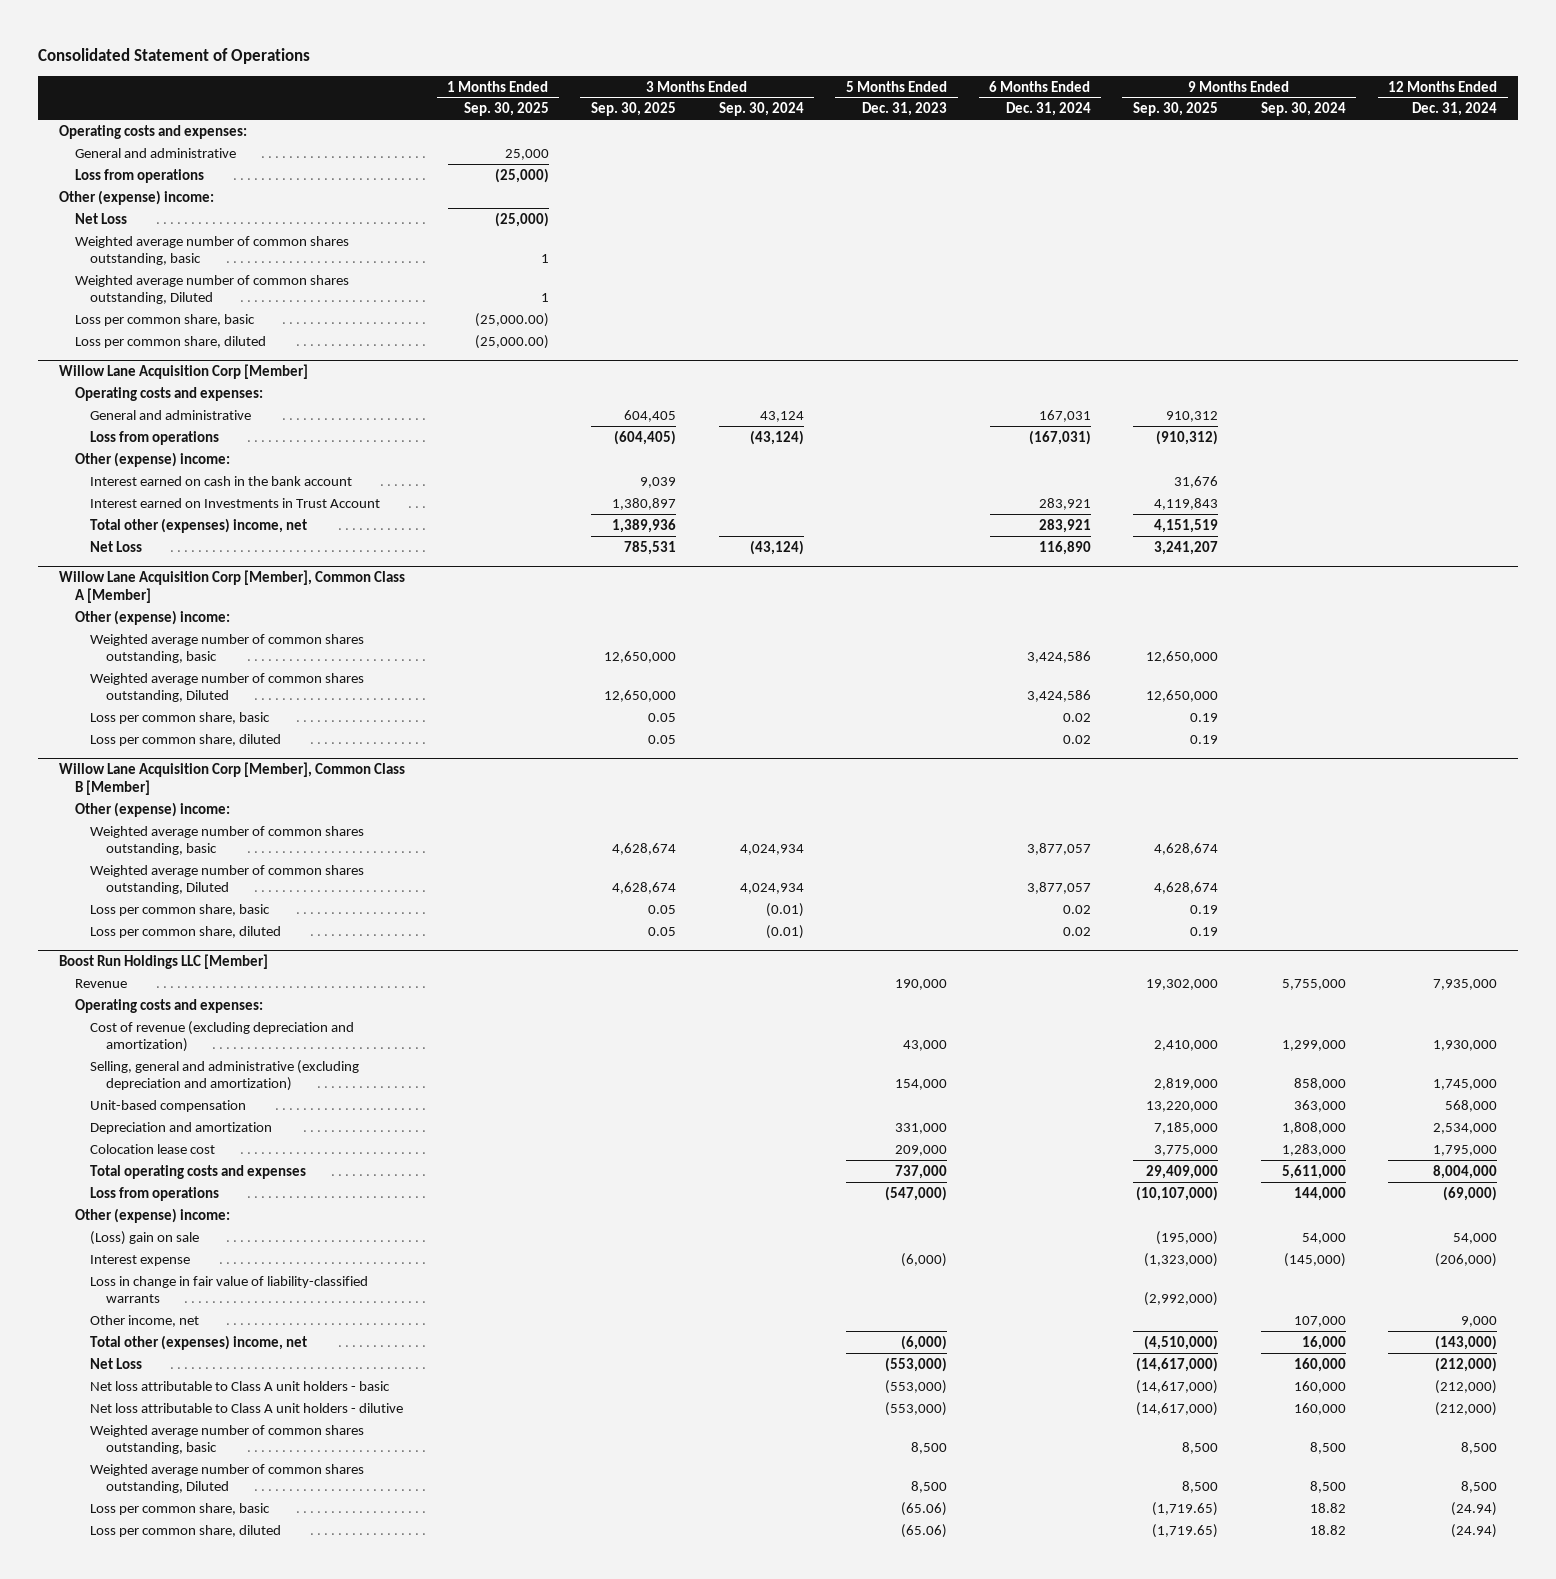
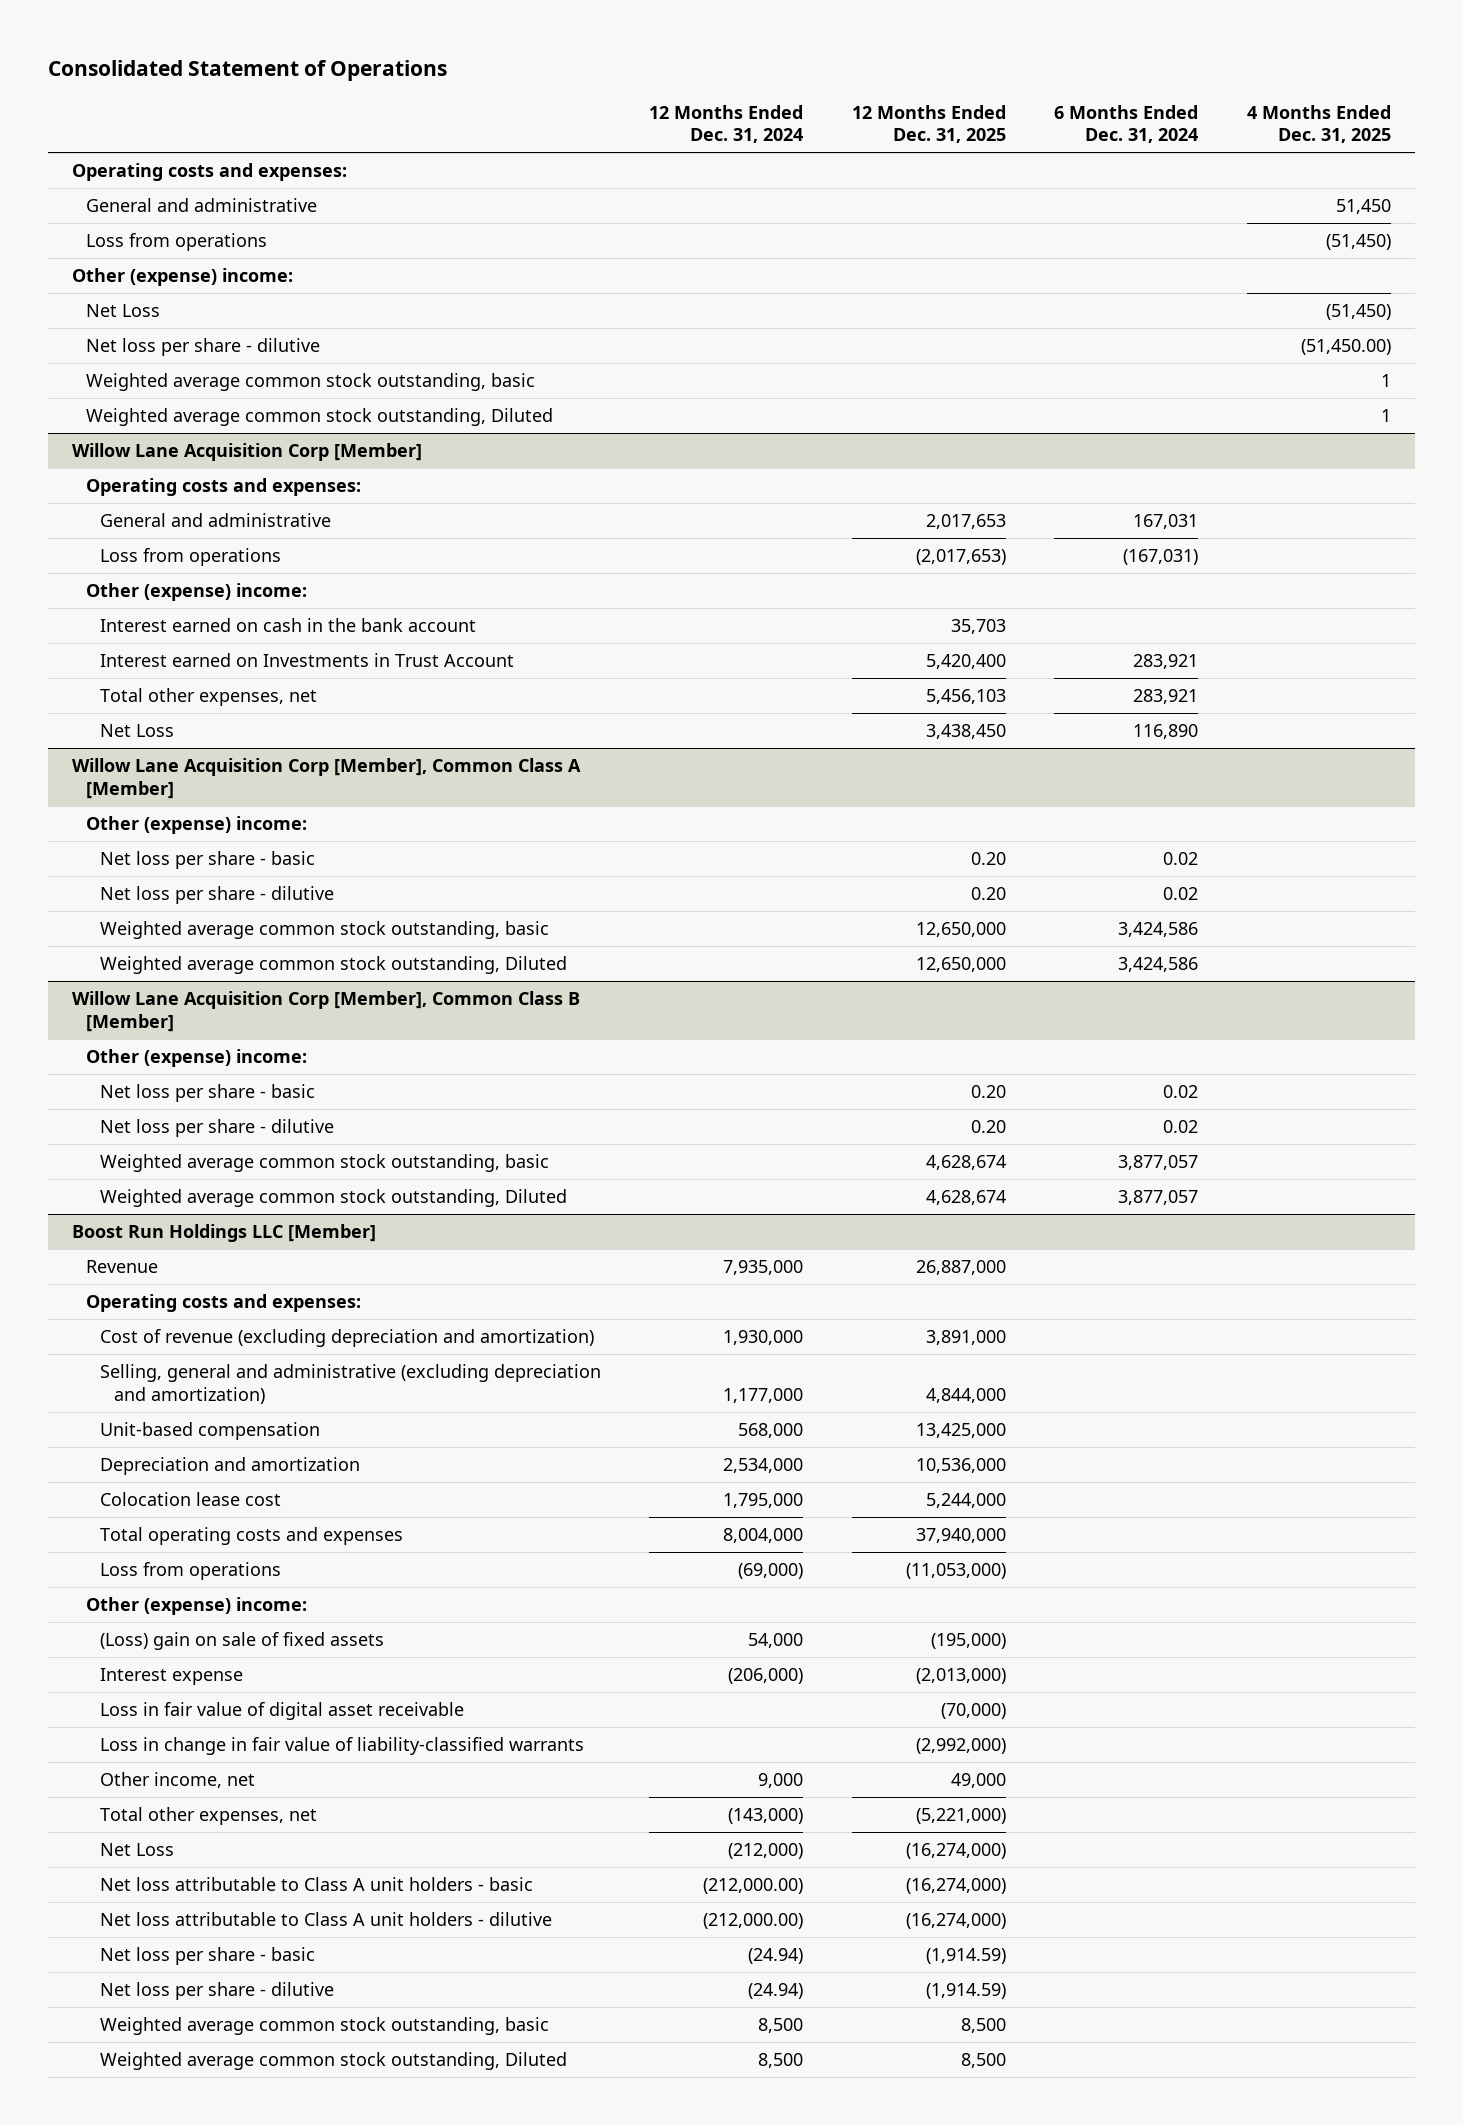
- | 1 Months Ended Sep. 30, 2025 | 3 Months Ended Sep. 30, 2025 | 3 Months Ended Sep. 30, 2024 | 5 Months Ended Dec. 31, 2023 | 6 Months Ended Dec. 31, 2024 | 9 Months Ended Sep. 30, 2025 | 9 Months Ended Sep. 30, 2024 | 12 Months Ended Dec. 31, 2024
+ | 12 Months Ended Dec. 31, 2024 | 12 Months Ended Dec. 31, 2025 | 6 Months Ended Dec. 31, 2024 | 4 Months Ended Dec. 31, 2025
- Weighted average number of common shares outstanding, basic | 1 | | | | | | |
- Weighted average number of common shares outstanding, Diluted | 1 | | | | | | |
- Loss per common share, basic | (25,000.00) | | | | | | |
- Loss per common share, diluted | (25,000.00) | | | | | | |
+ Net loss per share - dilutive | | | | (51,450.00)
+ Weighted average common stock outstanding, basic | | | | 1
+ Weighted average common stock outstanding, Diluted | | | | 1
@ Willow Lane Acquisition Corp [Member]
- Total other (expenses) income, net | | 1,389,936 | | | 283,921 | 4,151,519 | |
+ Total other expenses, net | | 5,456,103 | 283,921 |
@ Willow Lane Acquisition Corp [Member], Common Class A [Member]
- Weighted average number of common shares outstanding, basic | | 12,650,000 | | | 3,424,586 | 12,650,000 | |
- Weighted average number of common shares outstanding, Diluted | | 12,650,000 | | | 3,424,586 | 12,650,000 | |
- Loss per common share, basic | | 0.05 | | | 0.02 | 0.19 | |
- Loss per common share, diluted | | 0.05 | | | 0.02 | 0.19 | |
+ Net loss per share - basic | | 0.20 | 0.02 |
+ Net loss per share - dilutive | | 0.20 | 0.02 |
+ Weighted average common stock outstanding, basic | | 12,650,000 | 3,424,586 |
+ Weighted average common stock outstanding, Diluted | | 12,650,000 | 3,424,586 |
@ Willow Lane Acquisition Corp [Member], Common Class B [Member]
- Weighted average number of common shares outstanding, basic | | 4,628,674 | 4,024,934 | | 3,877,057 | 4,628,674 | |
- Weighted average number of common shares outstanding, Diluted | | 4,628,674 | 4,024,934 | | 3,877,057 | 4,628,674 | |
- Loss per common share, basic | | 0.05 | (0.01) | | 0.02 | 0.19 | |
- Loss per common share, diluted | | 0.05 | (0.01) | | 0.02 | 0.19 | |
+ Net loss per share - basic | | 0.20 | 0.02 |
+ Net loss per share - dilutive | | 0.20 | 0.02 |
+ Weighted average common stock outstanding, basic | | 4,628,674 | 3,877,057 |
+ Weighted average common stock outstanding, Diluted | | 4,628,674 | 3,877,057 |
@ Boost Run Holdings LLC [Member]
- Selling, general and administrative (excluding depreciation and amortization) | | | | 154,000 | | 2,819,000 | 858,000 | 1,745,000
+ Selling, general and administrative (excluding depreciation and amortization) | 1,177,000 | 4,844,000 | |
- (Loss) gain on sale | | | | | | (195,000) | 54,000 | 54,000
+ (Loss) gain on sale of fixed assets | 54,000 | (195,000) | |
+ Loss in fair value of digital asset receivable | | (70,000) | |
- Total other (expenses) income, net | | | | (6,000) | | (4,510,000) | 16,000 | (143,000)
+ Total other expenses, net | (143,000) | (5,221,000) | |
- Net loss attributable to Class A unit holders - basic | | | | (553,000) | | (14,617,000) | 160,000 | (212,000)
- Net loss attributable to Class A unit holders - dilutive | | | | (553,000) | | (14,617,000) | 160,000 | (212,000)
- Weighted average number of common shares outstanding, basic | | | | 8,500 | | 8,500 | 8,500 | 8,500
- Weighted average number of common shares outstanding, Diluted | | | | 8,500 | | 8,500 | 8,500 | 8,500
- Loss per common share, basic | | | | (65.06) | | (1,719.65) | 18.82 | (24.94)
- Loss per common share, diluted | | | | (65.06) | | (1,719.65) | 18.82 | (24.94)
+ Net loss attributable to Class A unit holders - basic | (212,000.00) | (16,274,000) | |
+ Net loss attributable to Class A unit holders - dilutive | (212,000.00) | (16,274,000) | |
+ Net loss per share - basic | (24.94) | (1,914.59) | |
+ Net loss per share - dilutive | (24.94) | (1,914.59) | |
+ Weighted average common stock outstanding, basic | 8,500 | 8,500 | |
+ Weighted average common stock outstanding, Diluted | 8,500 | 8,500 | |

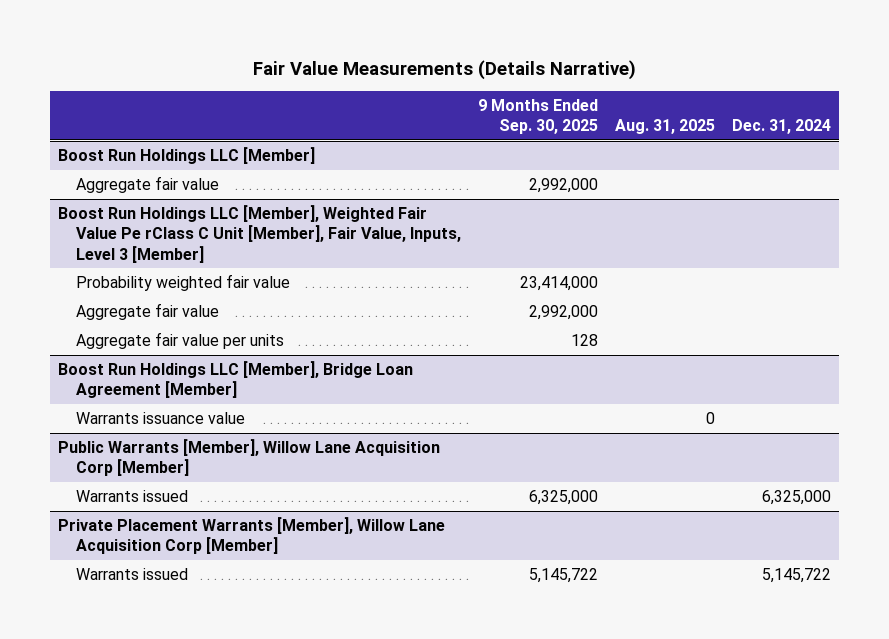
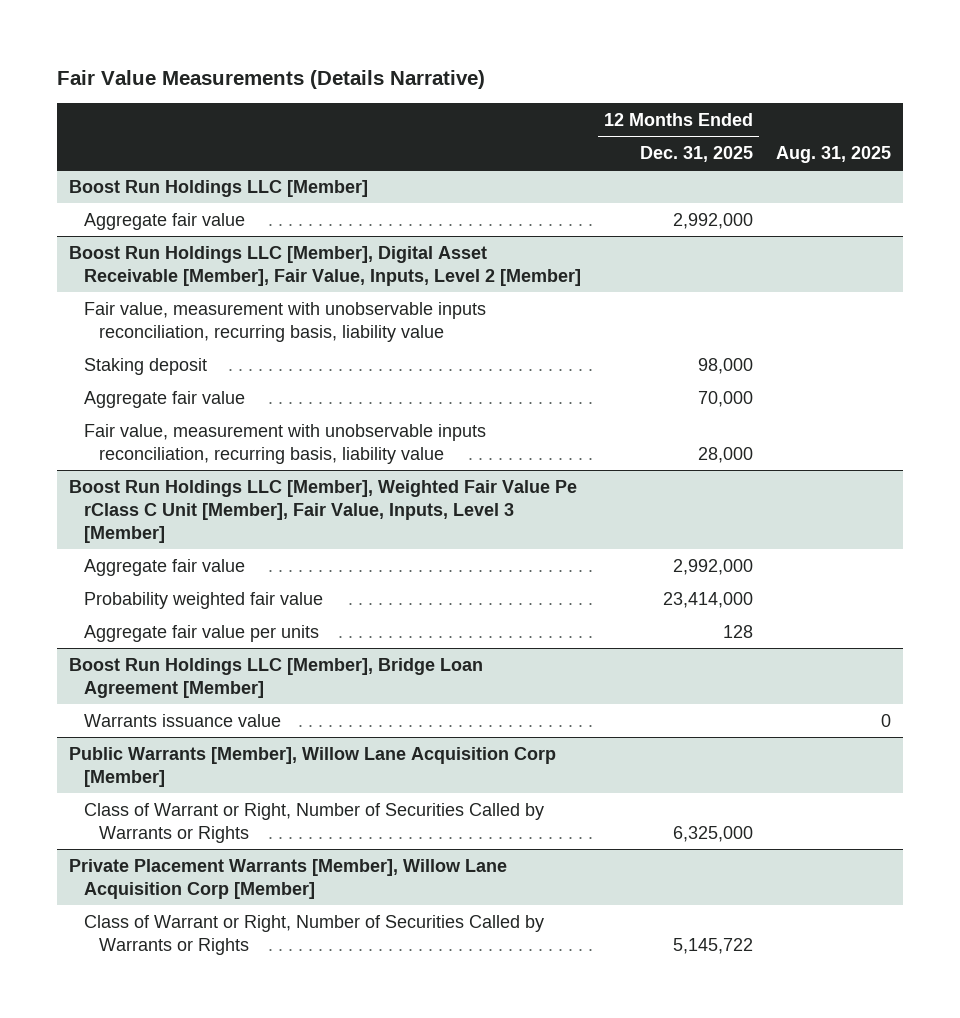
- | 9 Months Ended Sep. 30, 2025 | Aug. 31, 2025 | Dec. 31, 2024
+ | 12 Months Ended Dec. 31, 2025 | Aug. 31, 2025
+ Boost Run Holdings LLC [Member], Digital Asset Receivable [Member], Fair Value, Inputs, Level 2 [Member]
+ Fair value, measurement with unobservable inputs reconciliation, recurring basis, liability value
+ Staking deposit | 98,000 |
+ Aggregate fair value | 70,000 |
+ Fair value, measurement with unobservable inputs reconciliation, recurring basis, liability value | 28,000 |
@ Boost Run Holdings LLC [Member], Weighted Fair Value Pe rClass C Unit [Member], Fair Value, Inputs, Level 3 [Member]
moved down: Probability weighted fair value | 23,414,000 |
@ Public Warrants [Member], Willow Lane Acquisition Corp [Member]
- Warrants issued | 6,325,000 | | 6,325,000
+ Class of Warrant or Right, Number of Securities Called by Warrants or Rights | 6,325,000 |
@ Private Placement Warrants [Member], Willow Lane Acquisition Corp [Member]
- Warrants issued | 5,145,722 | | 5,145,722
+ Class of Warrant or Right, Number of Securities Called by Warrants or Rights | 5,145,722 |

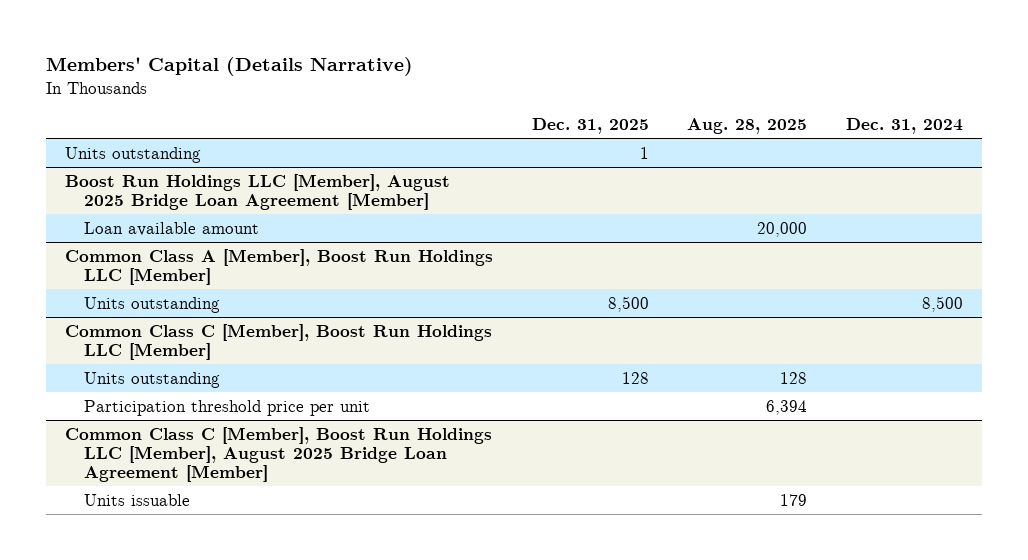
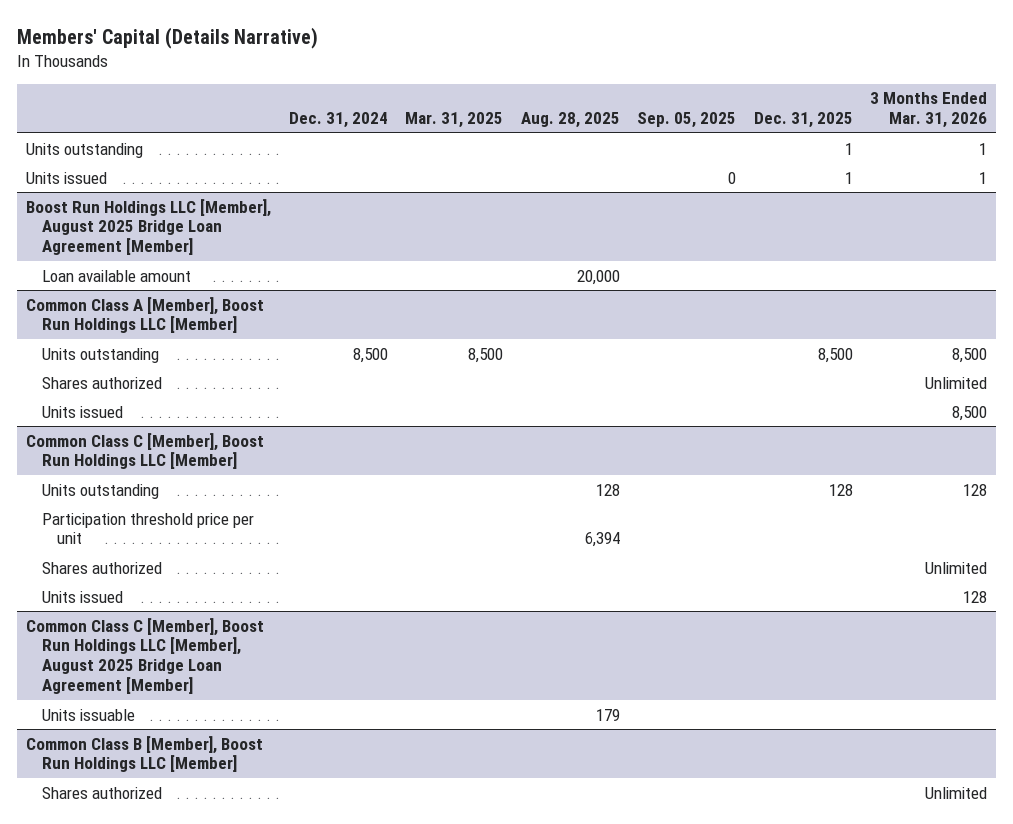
- | Dec. 31, 2025 | Aug. 28, 2025 | Dec. 31, 2024
+ | Dec. 31, 2024 | Mar. 31, 2025 | Aug. 28, 2025 | Sep. 05, 2025 | Dec. 31, 2025 | 3 Months Ended Mar. 31, 2026
+ Units issued | | | | 0 | 1 | 1
@ Common Class A [Member], Boost Run Holdings LLC [Member]
+ Shares authorized | | | | | | Unlimited
+ Units issued | | | | | | 8,500
@ Common Class C [Member], Boost Run Holdings LLC [Member]
+ Shares authorized | | | | | | Unlimited
+ Units issued | | | | | | 128
+ Common Class B [Member], Boost Run Holdings LLC [Member]
+ Shares authorized | | | | | | Unlimited

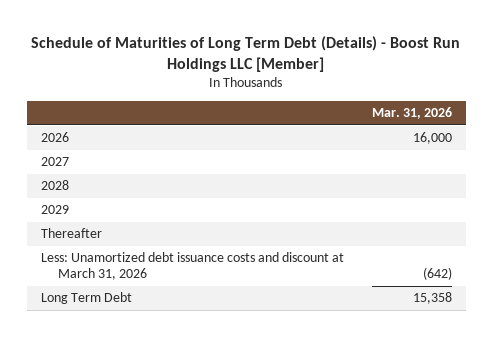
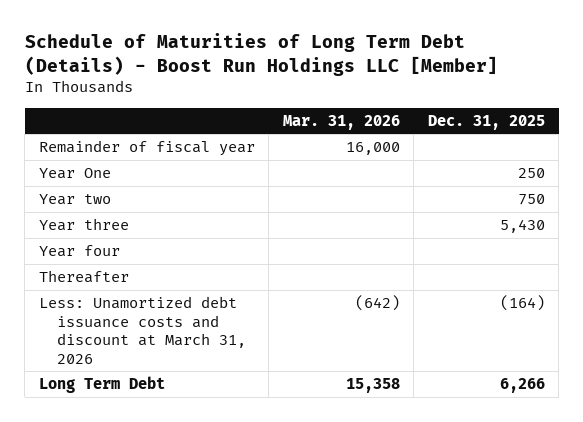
- | Mar. 31, 2026
+ | Mar. 31, 2026 | Dec. 31, 2025
- 2026 | 16,000
- 2027
- 2028
- 2029
+ Remainder of fiscal year | 16,000 |
+ Year One | | 250
+ Year two | | 750
+ Year three | | 5,430
+ Year four

